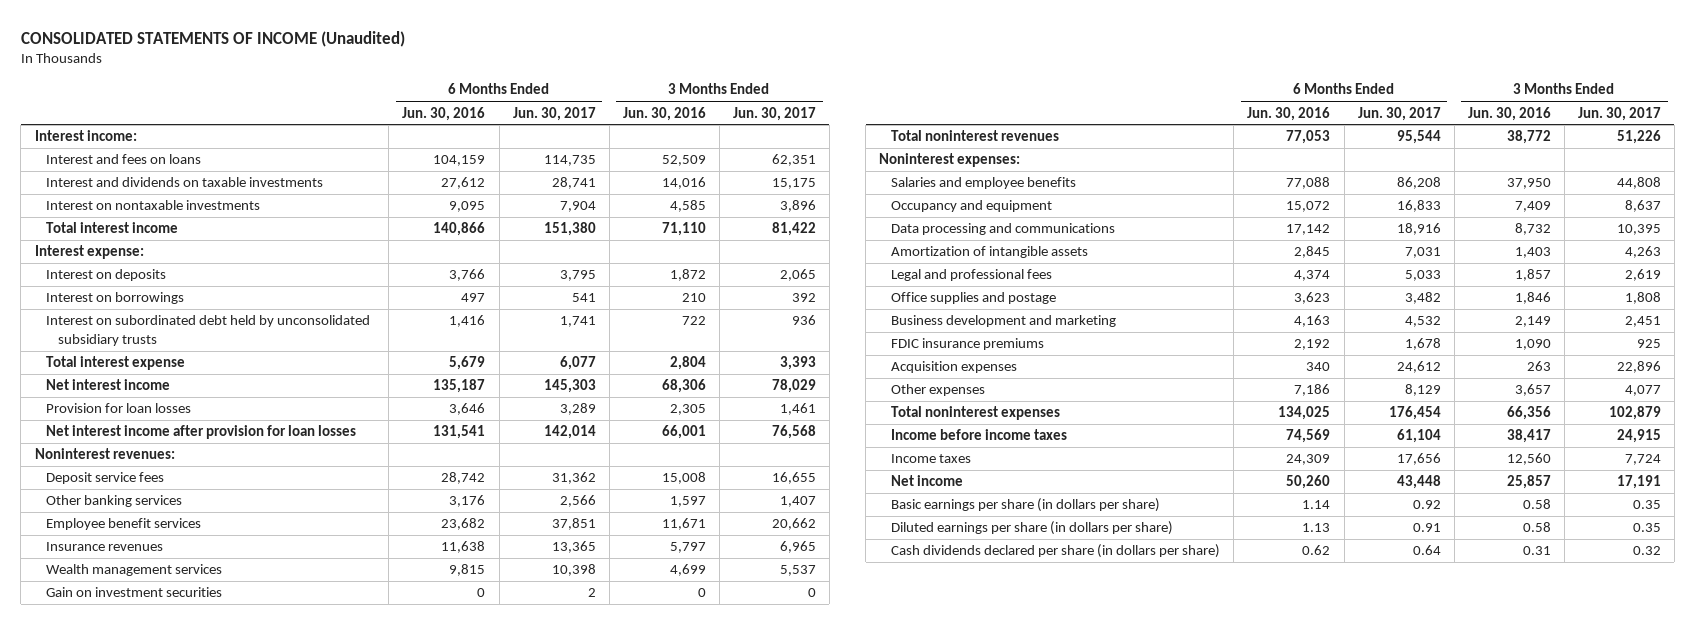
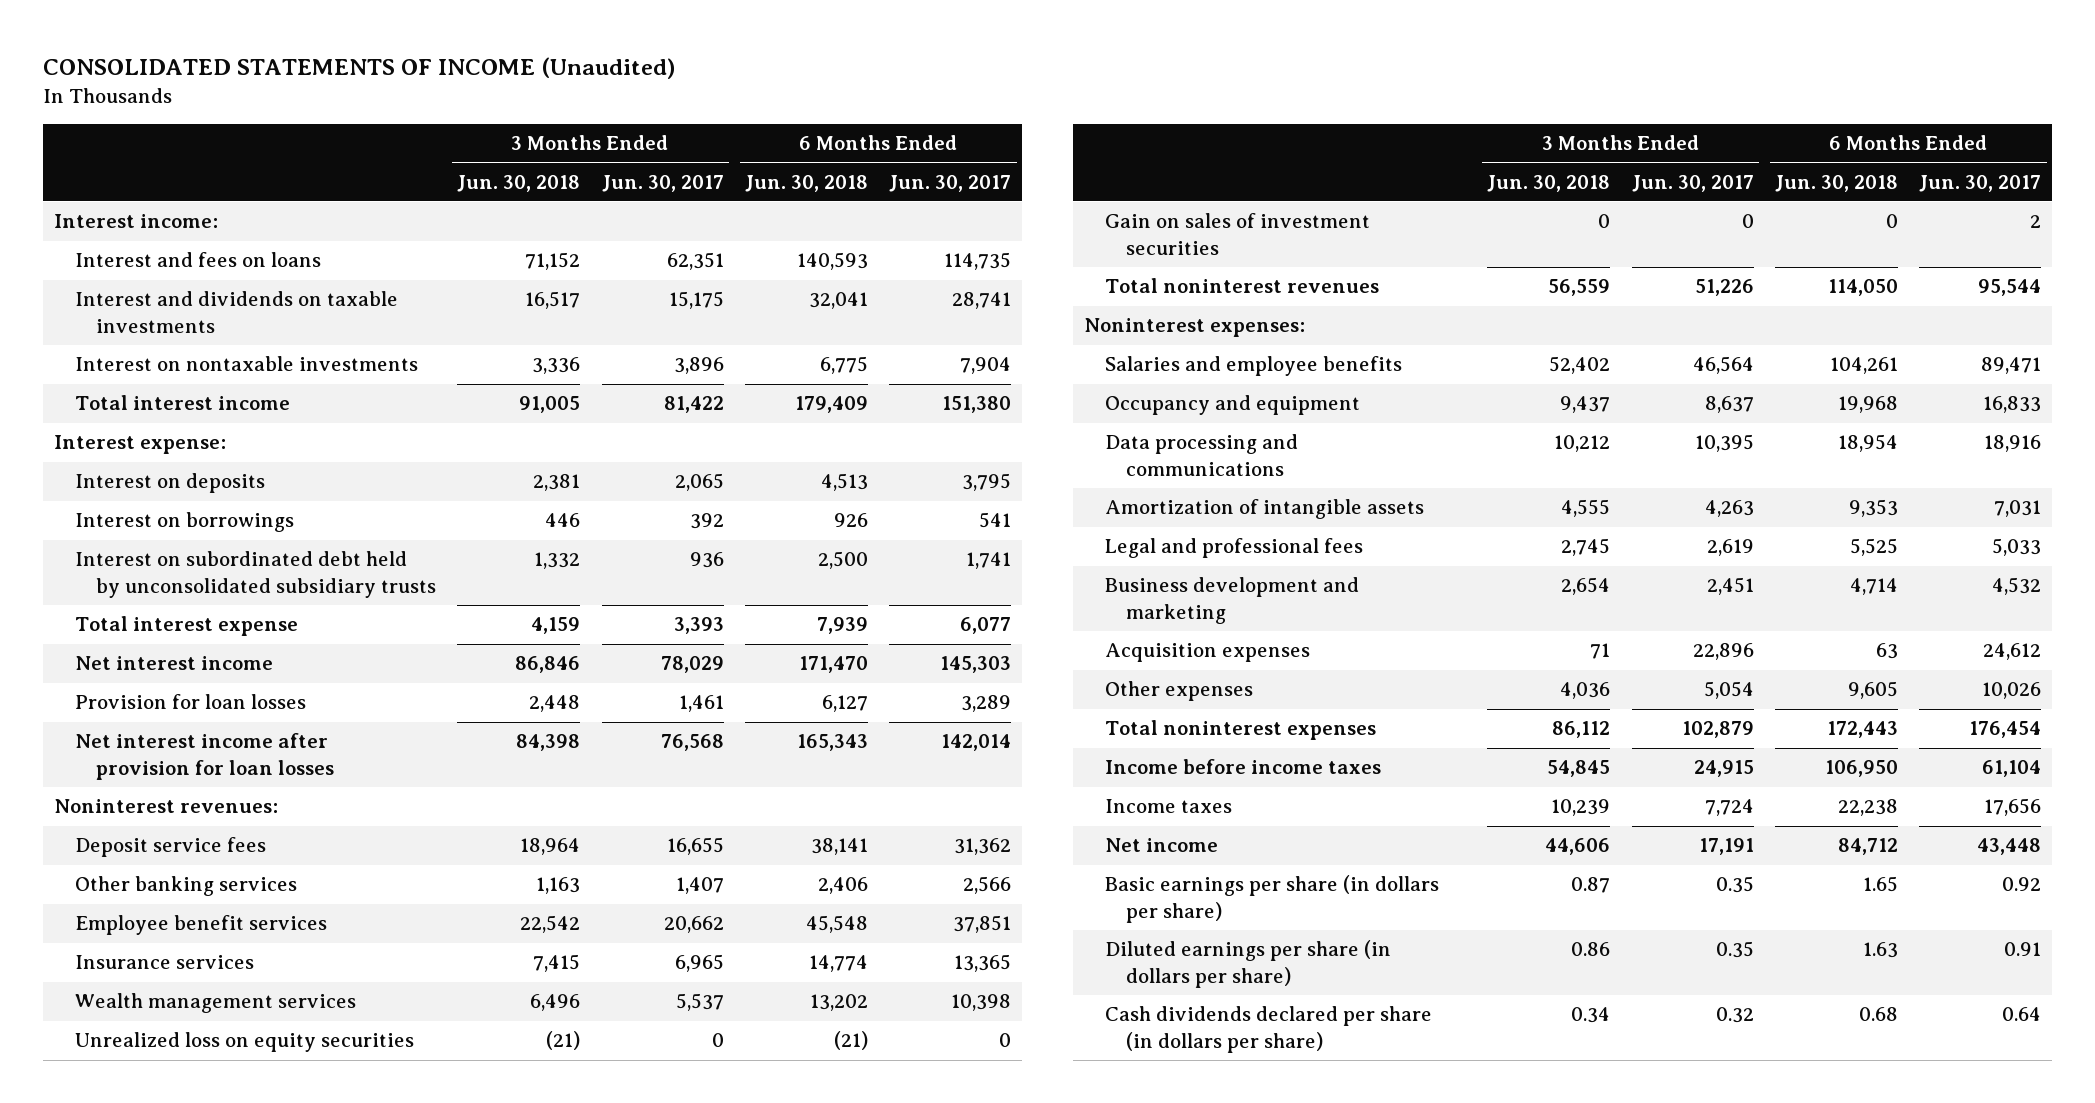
- | 6 Months Ended Jun. 30, 2016 | 6 Months Ended Jun. 30, 2017 | 3 Months Ended Jun. 30, 2016 | 3 Months Ended Jun. 30, 2017
+ | 3 Months Ended Jun. 30, 2018 | 3 Months Ended Jun. 30, 2017 | 6 Months Ended Jun. 30, 2018 | 6 Months Ended Jun. 30, 2017
- Insurance revenues | 11,638 | 13,365 | 5,797 | 6,965
+ Insurance services | 7,415 | 6,965 | 14,774 | 13,365
- Gain on investment securities | 0 | 2 | 0 | 0
+ Unrealized loss on equity securities | (21) | 0 | (21) | 0
+ Gain on sales of investment securities | 0 | 0 | 0 | 2
- Salaries and employee benefits | 77,088 | 86,208 | 37,950 | 44,808
+ Salaries and employee benefits | 52,402 | 46,564 | 104,261 | 89,471
- Office supplies and postage | 3,623 | 3,482 | 1,846 | 1,808
- FDIC insurance premiums | 2,192 | 1,678 | 1,090 | 925
- Other expenses | 7,186 | 8,129 | 3,657 | 4,077
+ Other expenses | 4,036 | 5,054 | 9,605 | 10,026

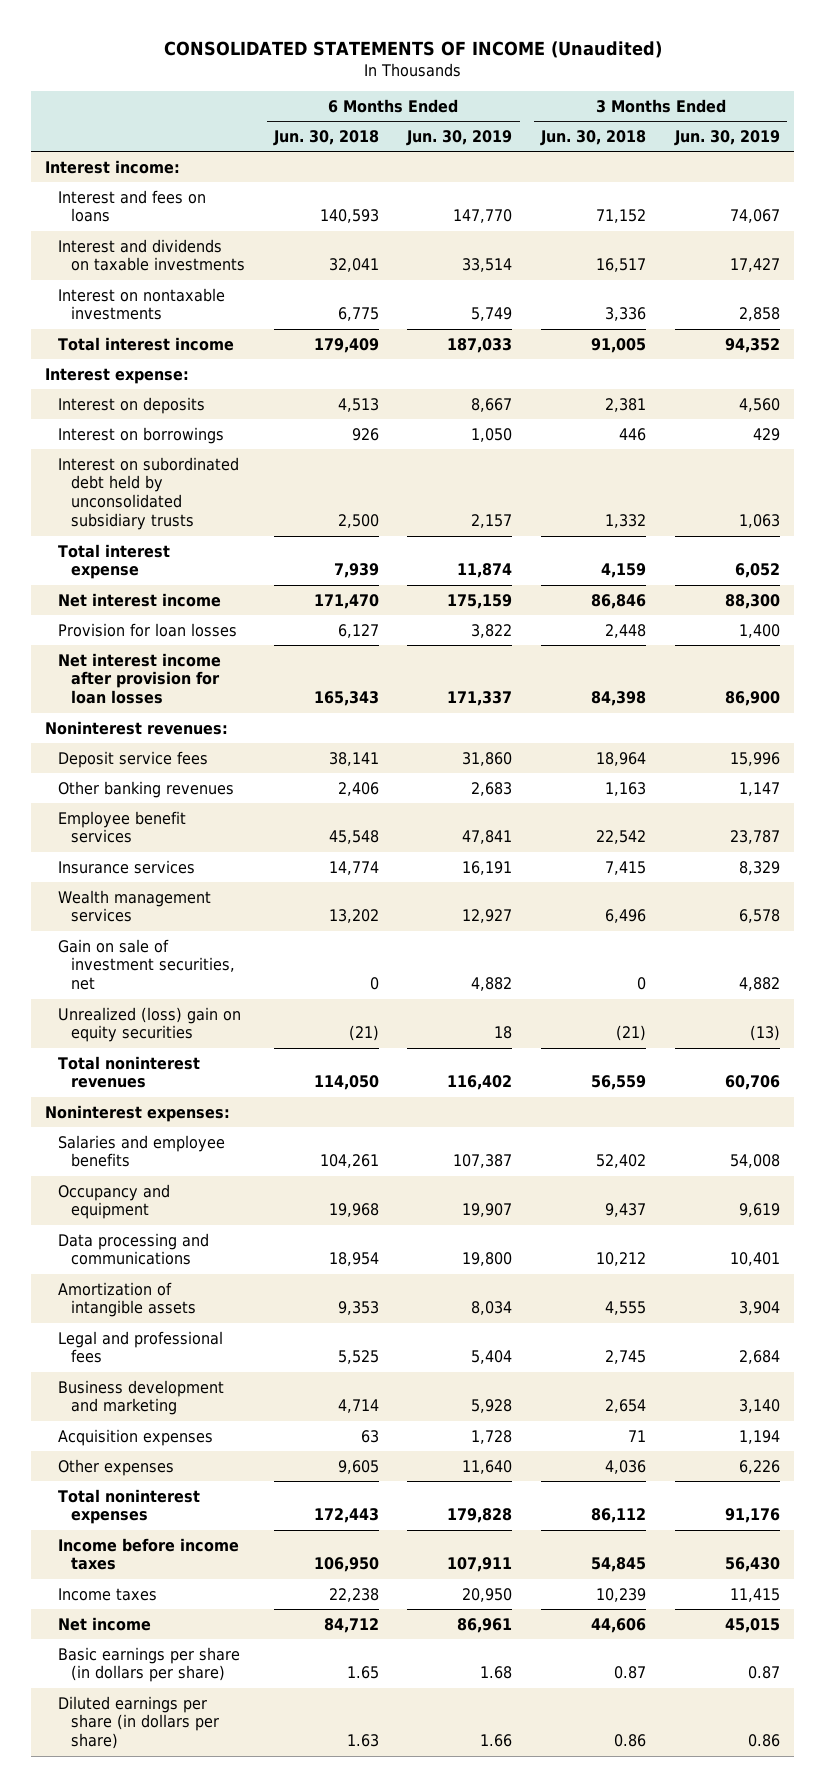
- | 3 Months Ended Jun. 30, 2018 | 3 Months Ended Jun. 30, 2017 | 6 Months Ended Jun. 30, 2018 | 6 Months Ended Jun. 30, 2017
+ | 6 Months Ended Jun. 30, 2018 | 6 Months Ended Jun. 30, 2019 | 3 Months Ended Jun. 30, 2018 | 3 Months Ended Jun. 30, 2019
- Other banking services | 1,163 | 1,407 | 2,406 | 2,566
+ Other banking revenues | 2,406 | 2,683 | 1,163 | 1,147
- Unrealized loss on equity securities | (21) | 0 | (21) | 0
- Gain on sales of investment securities | 0 | 0 | 0 | 2
+ Gain on sale of investment securities, net | 0 | 4,882 | 0 | 4,882
+ Unrealized (loss) gain on equity securities | (21) | 18 | (21) | (13)
- Cash dividends declared per share (in dollars per share) | 0.34 | 0.32 | 0.68 | 0.64

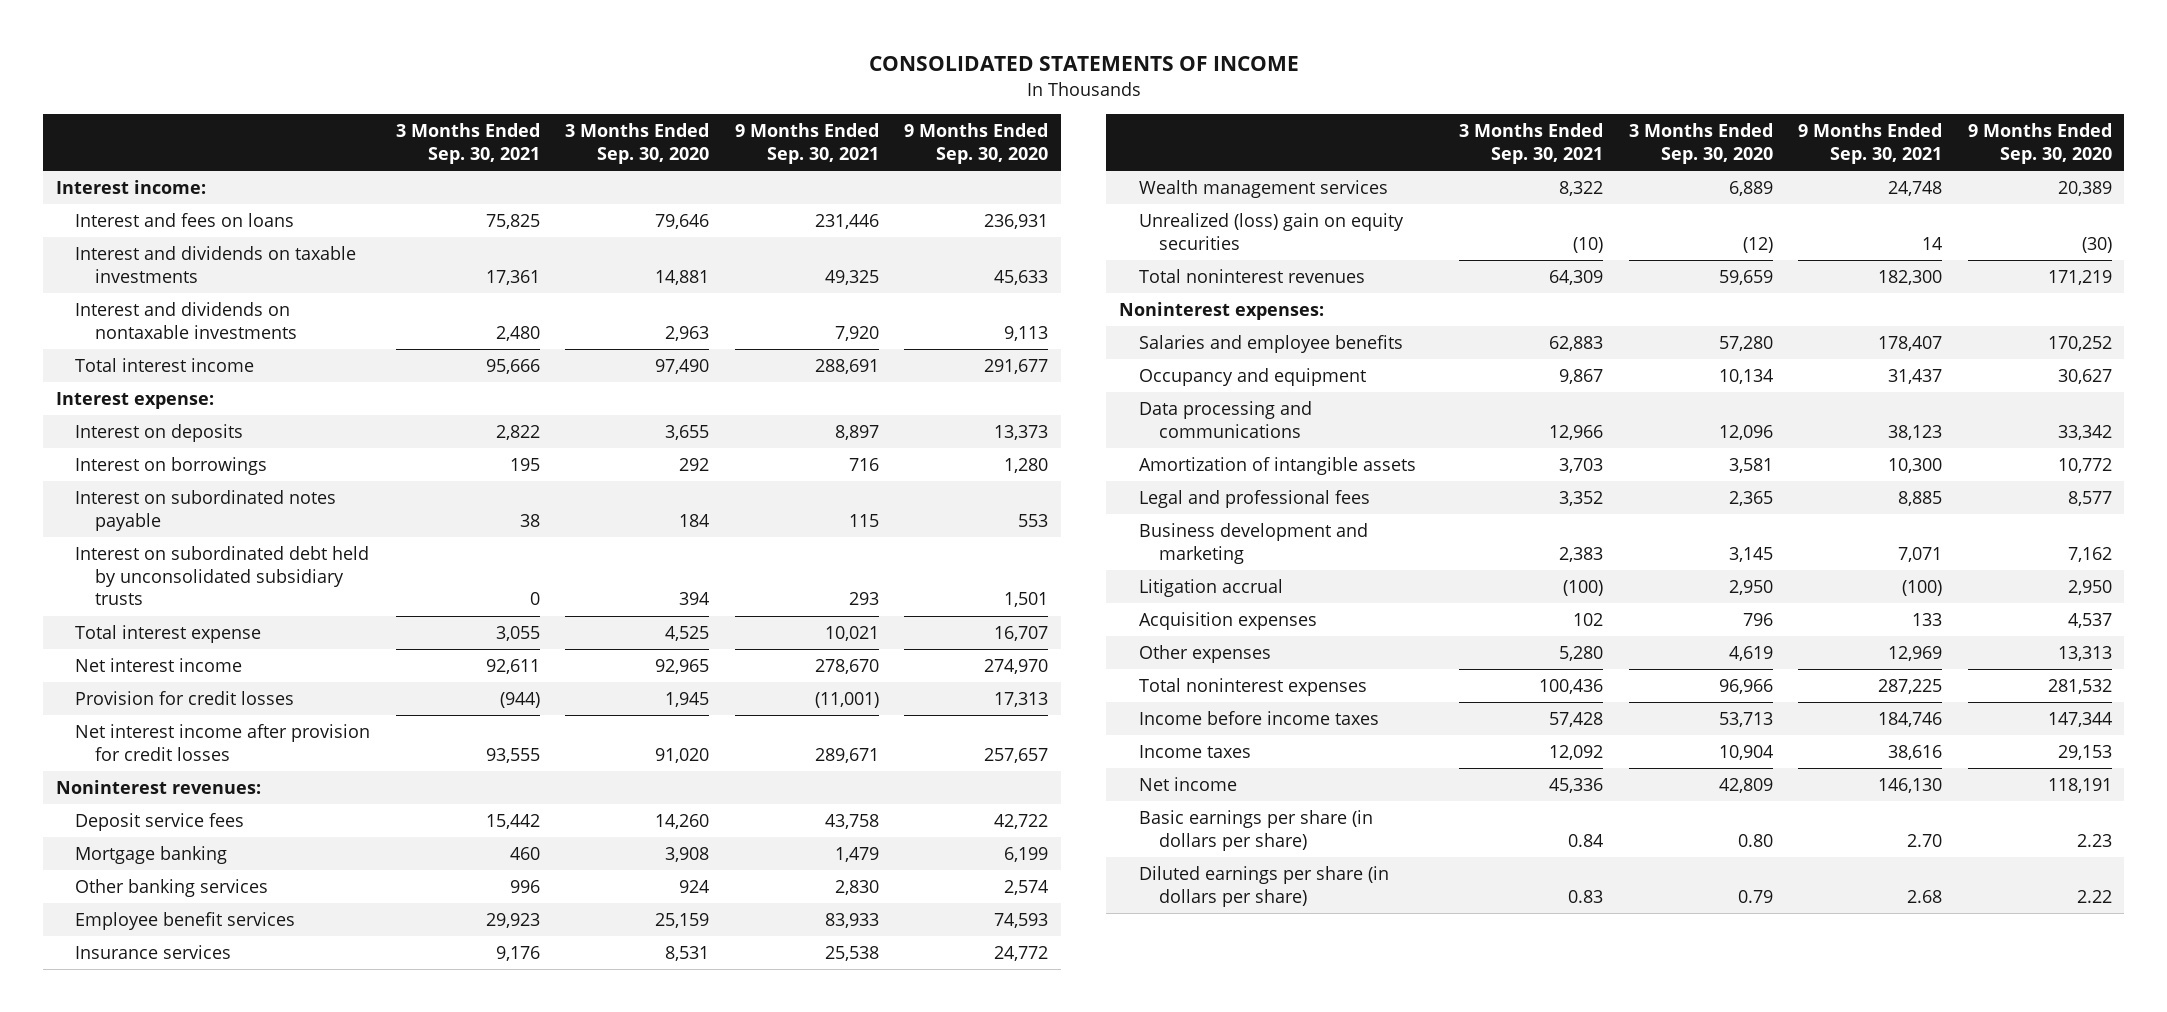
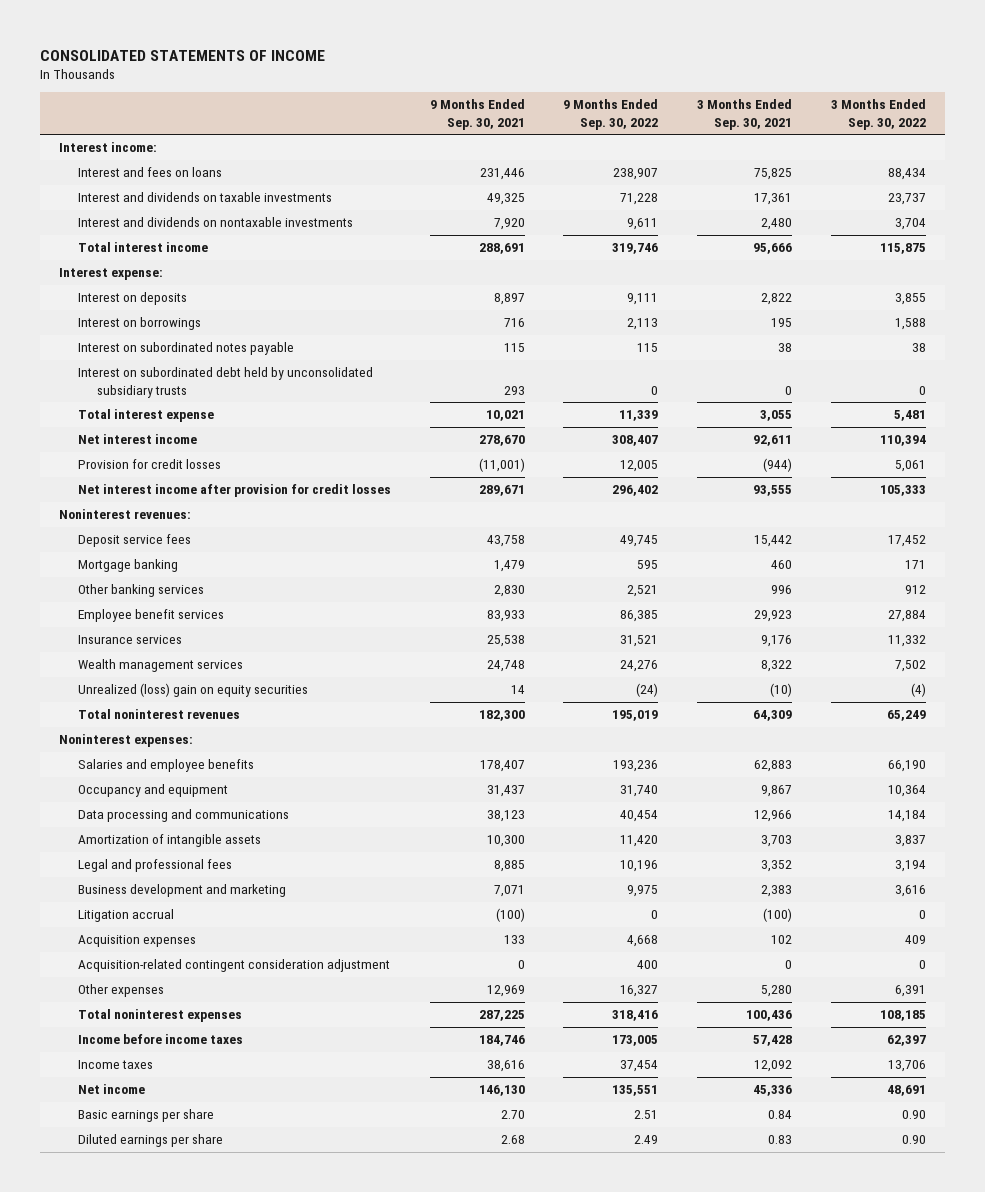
- | 3 Months Ended Sep. 30, 2021 | 3 Months Ended Sep. 30, 2020 | 9 Months Ended Sep. 30, 2021 | 9 Months Ended Sep. 30, 2020
+ | 9 Months Ended Sep. 30, 2021 | 9 Months Ended Sep. 30, 2022 | 3 Months Ended Sep. 30, 2021 | 3 Months Ended Sep. 30, 2022
+ Acquisition-related contingent consideration adjustment | 0 | 400 | 0 | 0
- Basic earnings per share (in dollars per share) | 0.84 | 0.80 | 2.70 | 2.23
- Diluted earnings per share (in dollars per share) | 0.83 | 0.79 | 2.68 | 2.22
+ Basic earnings per share | 2.70 | 2.51 | 0.84 | 0.90
+ Diluted earnings per share | 2.68 | 2.49 | 0.83 | 0.90

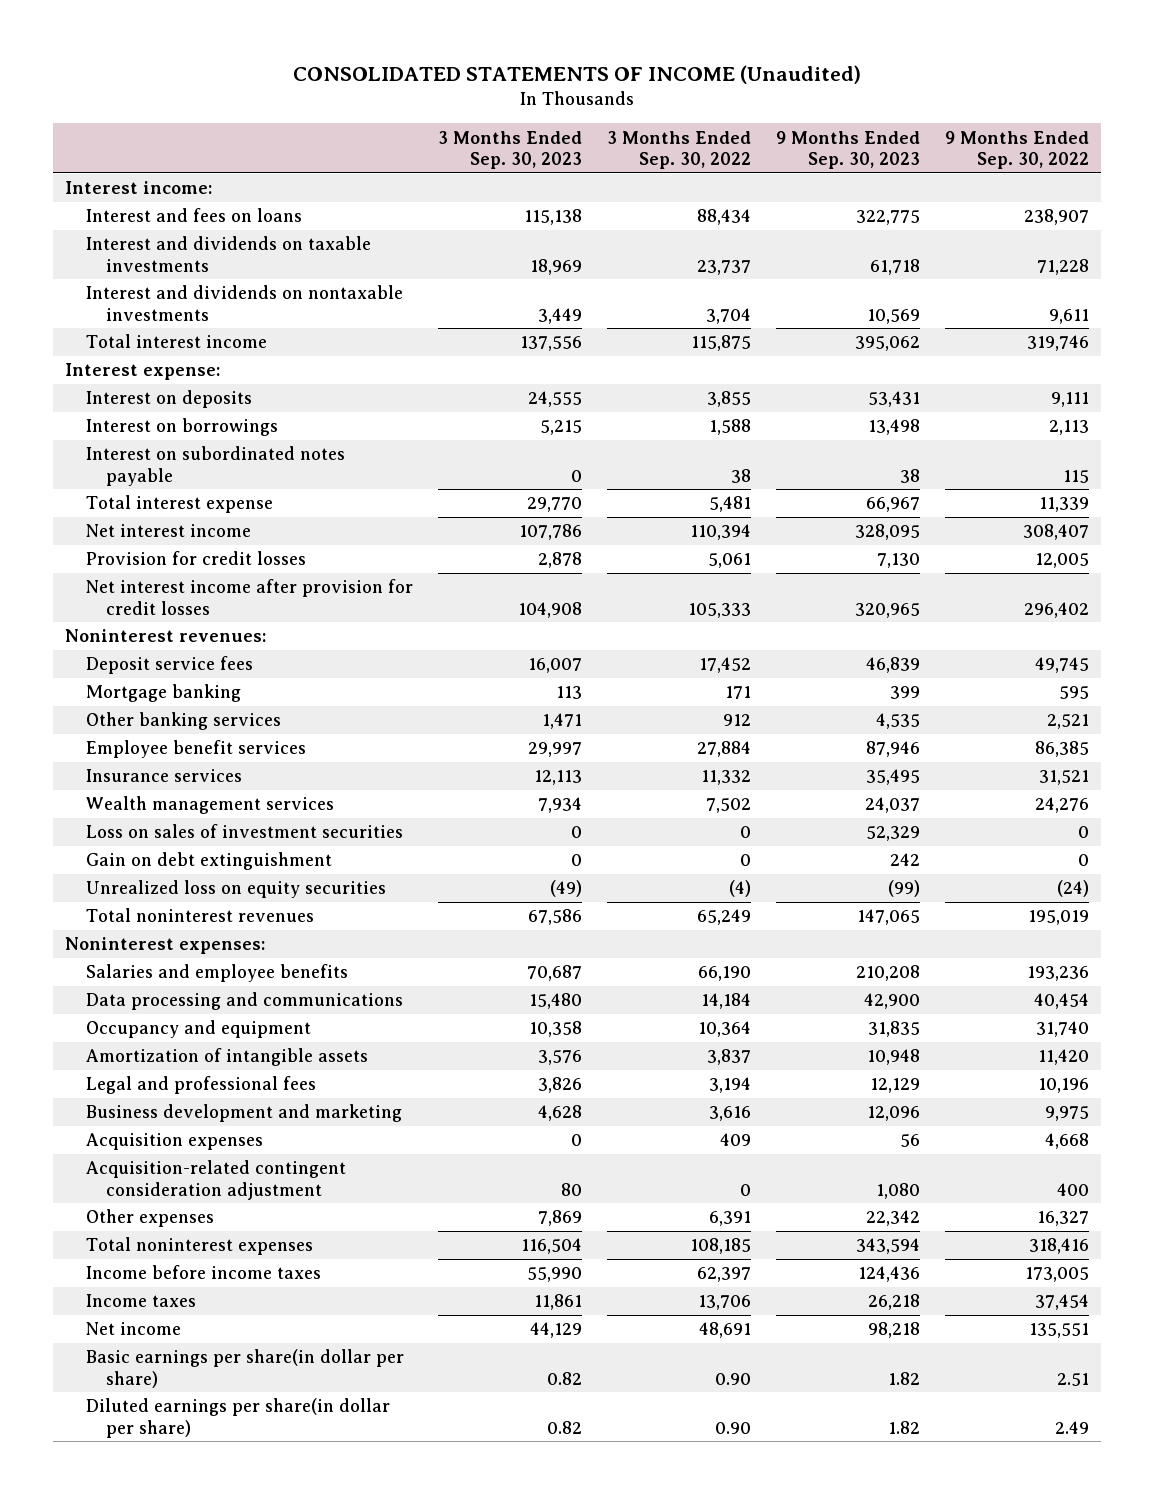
- CONSOLIDATED STATEMENTS OF INCOME
+ CONSOLIDATED STATEMENTS OF INCOME (Unaudited)
- | 9 Months Ended Sep. 30, 2021 | 9 Months Ended Sep. 30, 2022 | 3 Months Ended Sep. 30, 2021 | 3 Months Ended Sep. 30, 2022
+ | 3 Months Ended Sep. 30, 2023 | 3 Months Ended Sep. 30, 2022 | 9 Months Ended Sep. 30, 2023 | 9 Months Ended Sep. 30, 2022
- Interest on subordinated debt held by unconsolidated subsidiary trusts | 293 | 0 | 0 | 0
- Unrealized (loss) gain on equity securities | 14 | (24) | (10) | (4)
+ Loss on sales of investment securities | 0 | 0 | 52,329 | 0
+ Gain on debt extinguishment | 0 | 0 | 242 | 0
+ Unrealized loss on equity securities | (49) | (4) | (99) | (24)
moved down: Occupancy and equipment | 10,358 | 10,364 | 31,835 | 31,740
- Litigation accrual | (100) | 0 | (100) | 0
- Basic earnings per share | 2.70 | 2.51 | 0.84 | 0.90
- Diluted earnings per share | 2.68 | 2.49 | 0.83 | 0.90
+ Basic earnings per share(in dollar per share) | 0.82 | 0.90 | 1.82 | 2.51
+ Diluted earnings per share(in dollar per share) | 0.82 | 0.90 | 1.82 | 2.49

